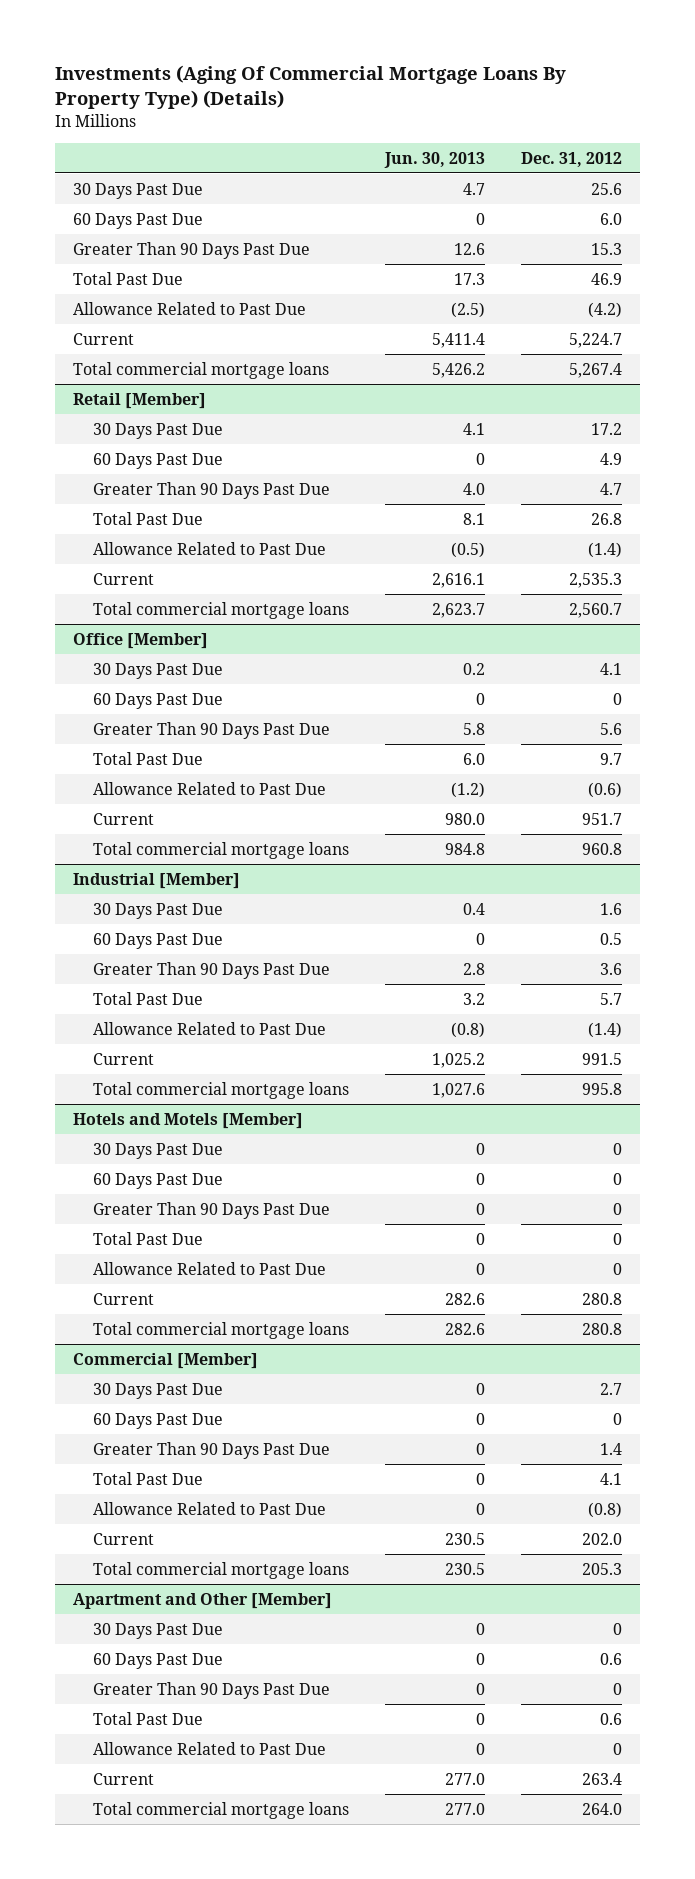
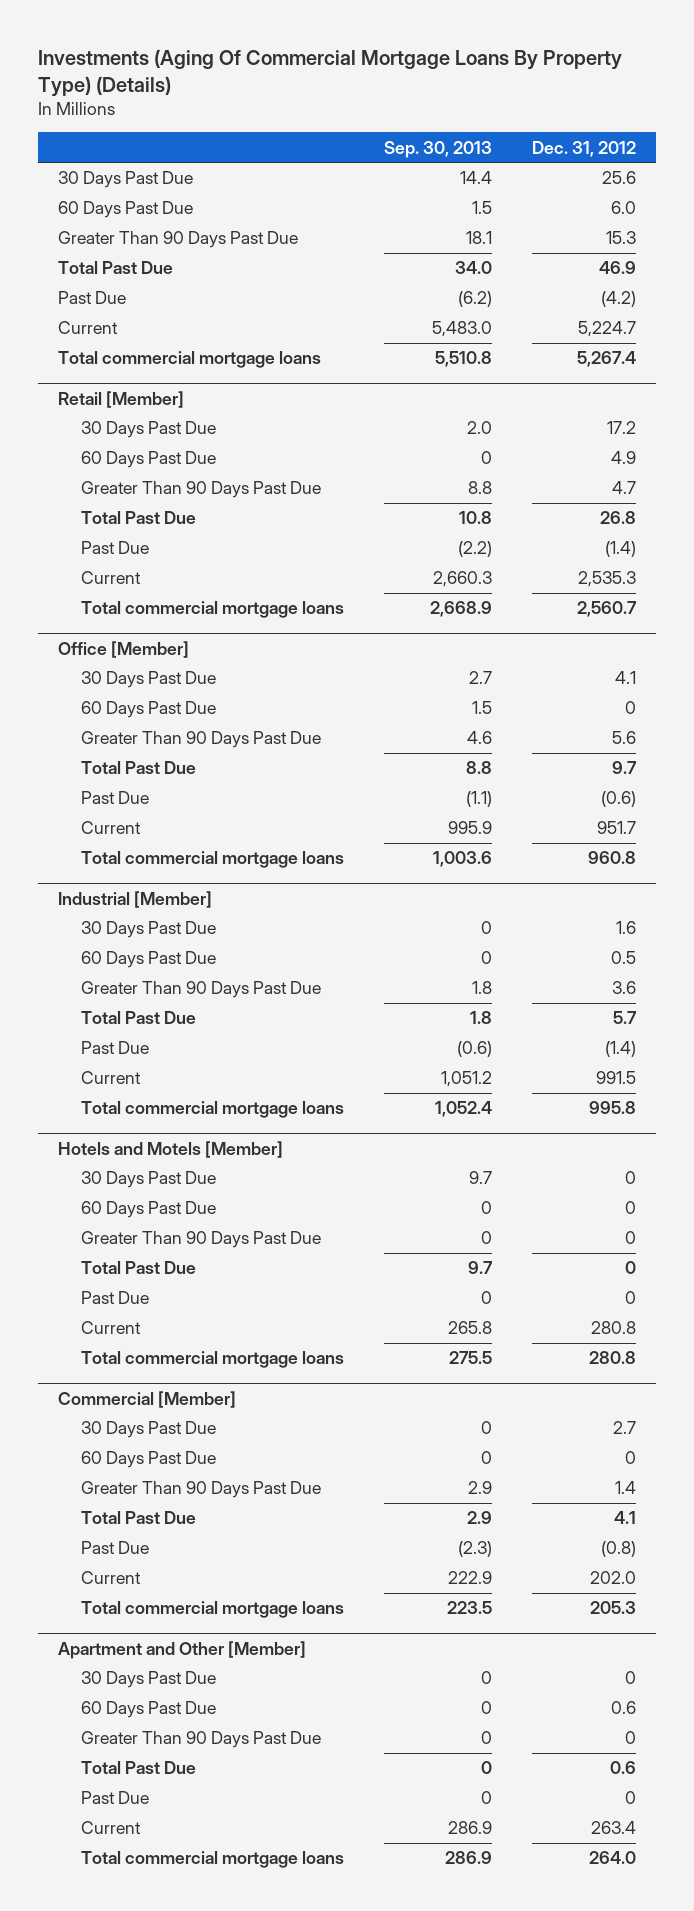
- | Jun. 30, 2013 | Dec. 31, 2012
+ | Sep. 30, 2013 | Dec. 31, 2012
- Allowance Related to Past Due | (2.5) | (4.2)
+ Past Due | (6.2) | (4.2)
@ Retail [Member]
- Allowance Related to Past Due | (0.5) | (1.4)
+ Past Due | (2.2) | (1.4)
@ Office [Member]
- Allowance Related to Past Due | (1.2) | (0.6)
+ Past Due | (1.1) | (0.6)
@ Industrial [Member]
- Allowance Related to Past Due | (0.8) | (1.4)
+ Past Due | (0.6) | (1.4)
@ Hotels and Motels [Member]
- Allowance Related to Past Due | 0 | 0
+ Past Due | 0 | 0
@ Commercial [Member]
- Allowance Related to Past Due | 0 | (0.8)
+ Past Due | (2.3) | (0.8)
@ Apartment and Other [Member]
- Allowance Related to Past Due | 0 | 0
+ Past Due | 0 | 0

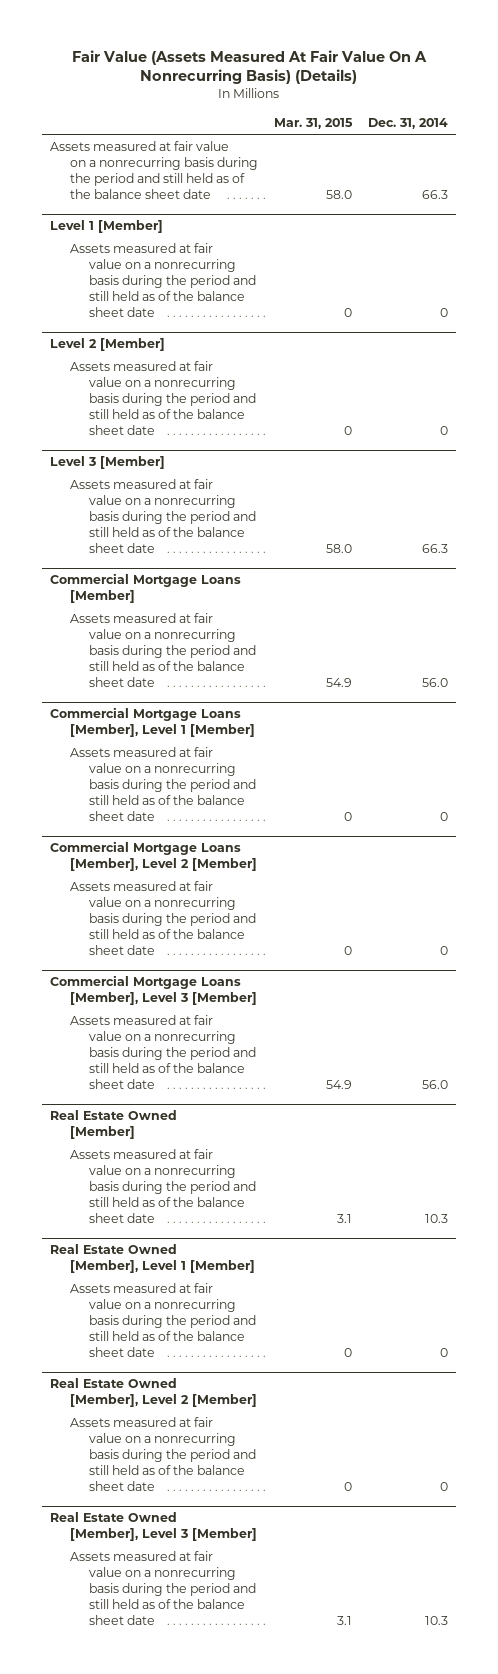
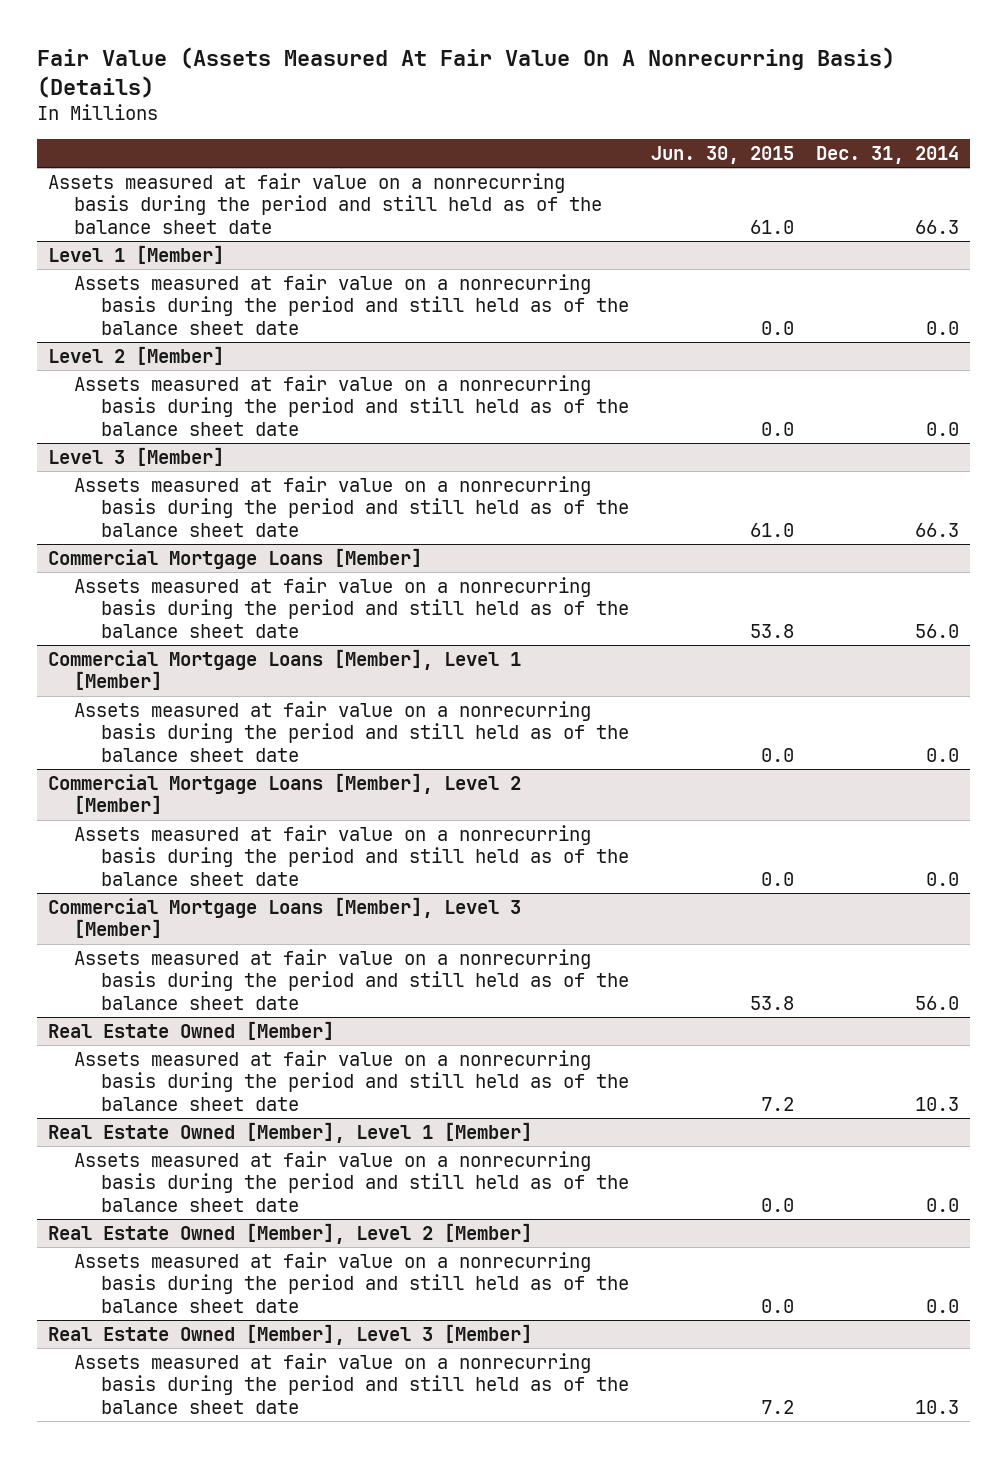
- | Mar. 31, 2015 | Dec. 31, 2014
+ | Jun. 30, 2015 | Dec. 31, 2014
@ Level 1 [Member]
- Assets measured at fair value on a nonrecurring basis during the period and still held as of the balance sheet date | 0 | 0
+ Assets measured at fair value on a nonrecurring basis during the period and still held as of the balance sheet date | 0.0 | 0.0
@ Level 2 [Member]
- Assets measured at fair value on a nonrecurring basis during the period and still held as of the balance sheet date | 0 | 0
+ Assets measured at fair value on a nonrecurring basis during the period and still held as of the balance sheet date | 0.0 | 0.0
@ Commercial Mortgage Loans [Member], Level 1 [Member]
- Assets measured at fair value on a nonrecurring basis during the period and still held as of the balance sheet date | 0 | 0
+ Assets measured at fair value on a nonrecurring basis during the period and still held as of the balance sheet date | 0.0 | 0.0
@ Commercial Mortgage Loans [Member], Level 2 [Member]
- Assets measured at fair value on a nonrecurring basis during the period and still held as of the balance sheet date | 0 | 0
+ Assets measured at fair value on a nonrecurring basis during the period and still held as of the balance sheet date | 0.0 | 0.0
@ Real Estate Owned [Member], Level 1 [Member]
- Assets measured at fair value on a nonrecurring basis during the period and still held as of the balance sheet date | 0 | 0
+ Assets measured at fair value on a nonrecurring basis during the period and still held as of the balance sheet date | 0.0 | 0.0
@ Real Estate Owned [Member], Level 2 [Member]
- Assets measured at fair value on a nonrecurring basis during the period and still held as of the balance sheet date | 0 | 0
+ Assets measured at fair value on a nonrecurring basis during the period and still held as of the balance sheet date | 0.0 | 0.0

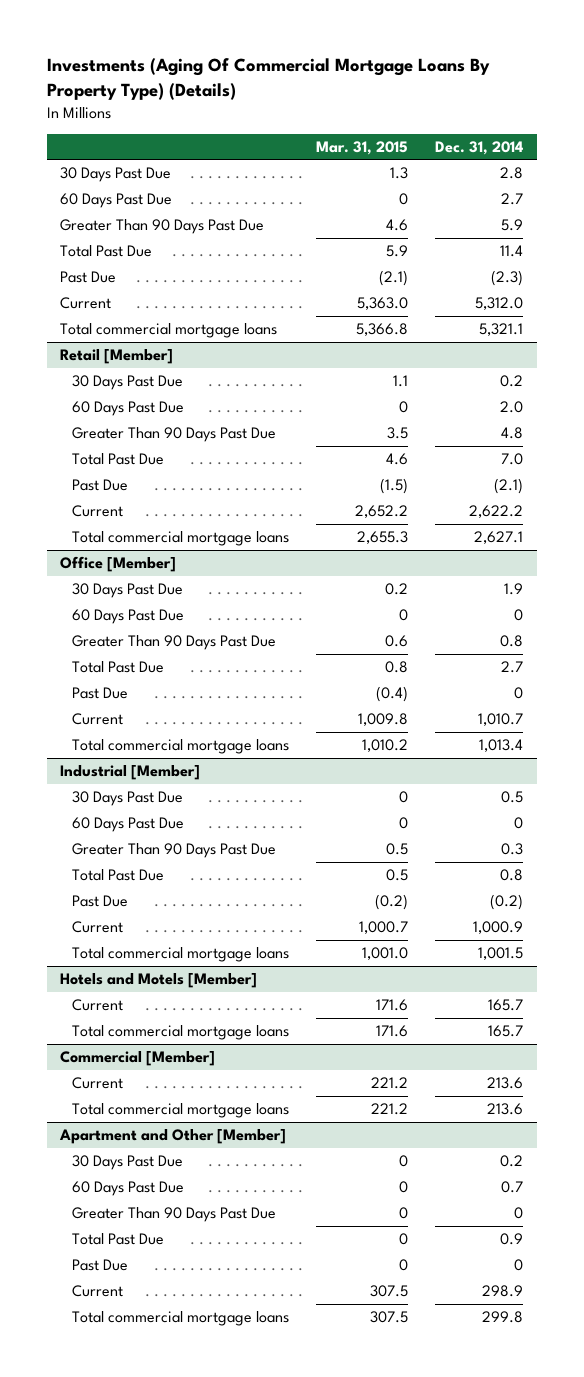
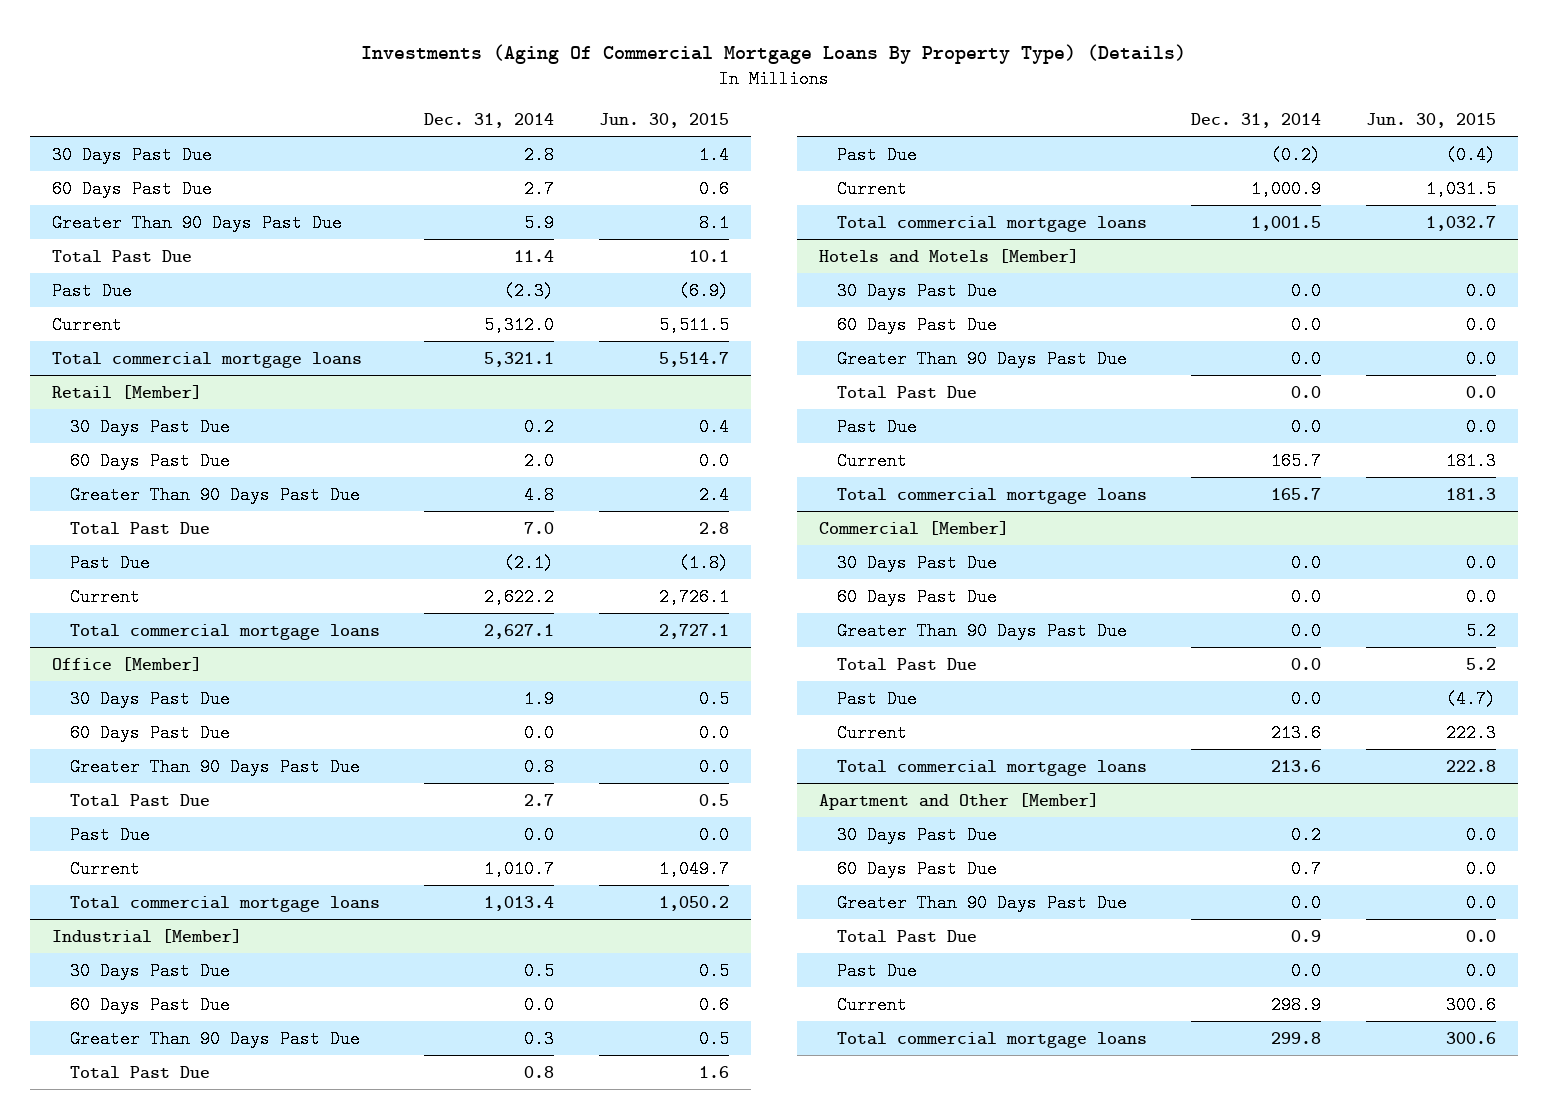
- | Mar. 31, 2015 | Dec. 31, 2014
+ | Dec. 31, 2014 | Jun. 30, 2015
@ Office [Member]
- 60 Days Past Due | 0 | 0
+ 60 Days Past Due | 0.0 | 0.0
- Past Due | (0.4) | 0
+ Past Due | 0.0 | 0.0
@ Industrial [Member]
- 60 Days Past Due | 0 | 0
+ 60 Days Past Due | 0.0 | 0.6
@ Hotels and Motels [Member]
+ 30 Days Past Due | 0.0 | 0.0
+ 60 Days Past Due | 0.0 | 0.0
+ Greater Than 90 Days Past Due | 0.0 | 0.0
+ Total Past Due | 0.0 | 0.0
+ Past Due | 0.0 | 0.0
@ Commercial [Member]
+ 30 Days Past Due | 0.0 | 0.0
+ 60 Days Past Due | 0.0 | 0.0
+ Greater Than 90 Days Past Due | 0.0 | 5.2
+ Total Past Due | 0.0 | 5.2
+ Past Due | 0.0 | (4.7)
@ Apartment and Other [Member]
- Greater Than 90 Days Past Due | 0 | 0
+ Greater Than 90 Days Past Due | 0.0 | 0.0
- Past Due | 0 | 0
+ Past Due | 0.0 | 0.0

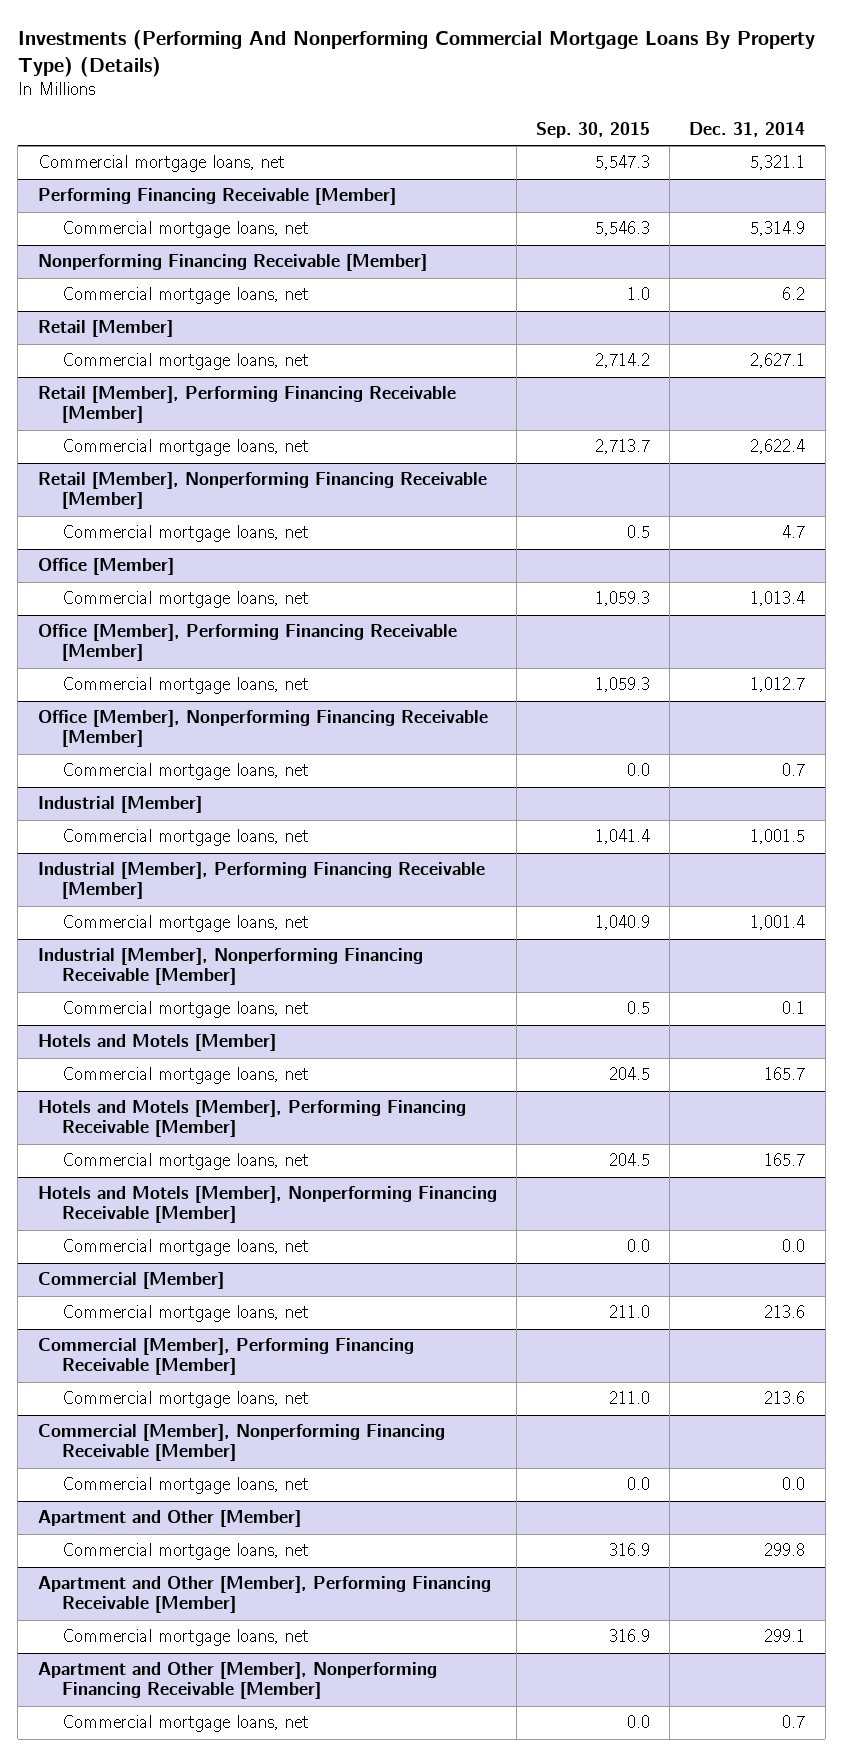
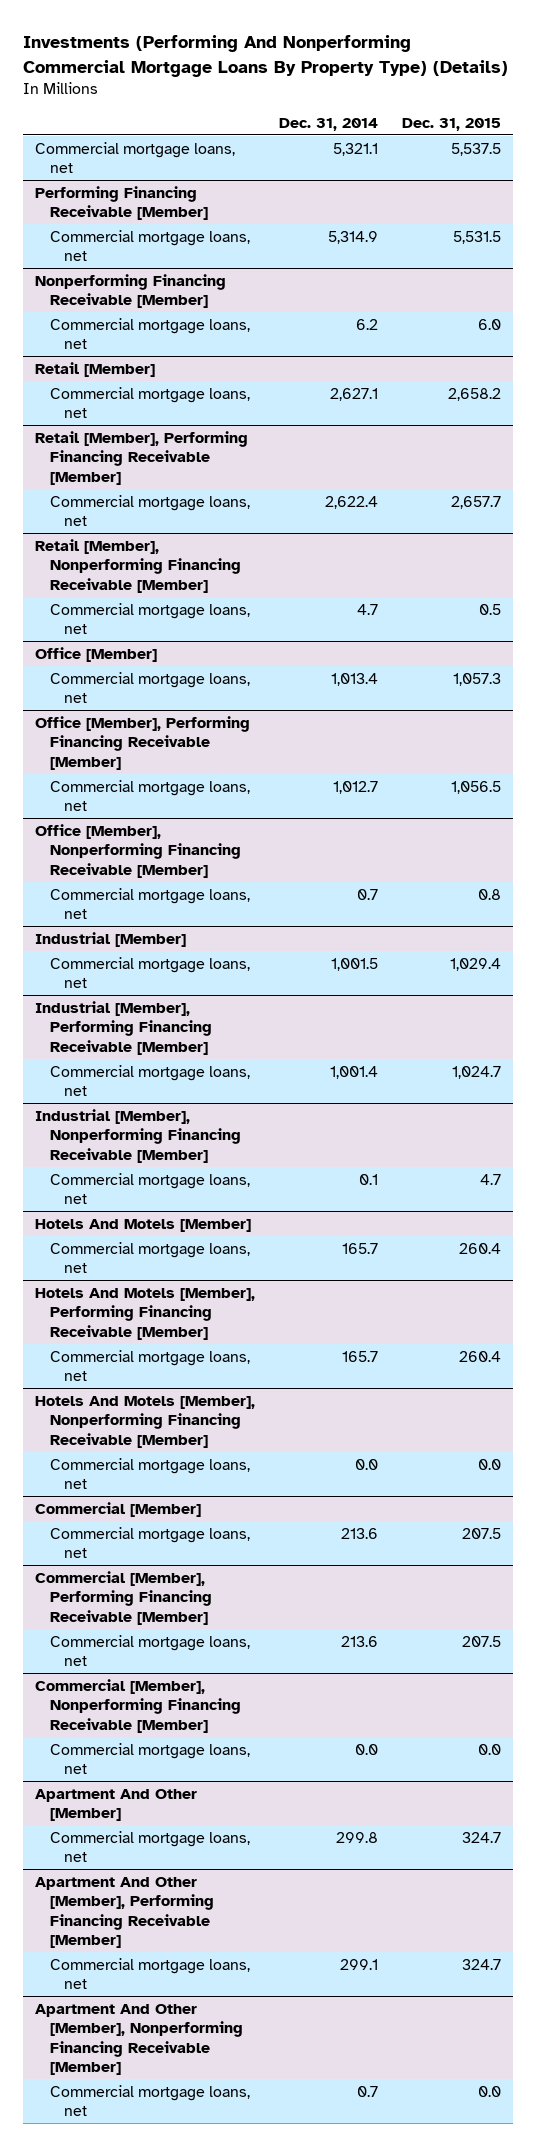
- | Sep. 30, 2015 | Dec. 31, 2014
+ | Dec. 31, 2014 | Dec. 31, 2015
- Hotels and Motels [Member]
+ Hotels And Motels [Member]
- Hotels and Motels [Member], Performing Financing Receivable [Member]
+ Hotels And Motels [Member], Performing Financing Receivable [Member]
- Hotels and Motels [Member], Nonperforming Financing Receivable [Member]
+ Hotels And Motels [Member], Nonperforming Financing Receivable [Member]
- Apartment and Other [Member]
+ Apartment And Other [Member]
- Apartment and Other [Member], Performing Financing Receivable [Member]
+ Apartment And Other [Member], Performing Financing Receivable [Member]
- Apartment and Other [Member], Nonperforming Financing Receivable [Member]
+ Apartment And Other [Member], Nonperforming Financing Receivable [Member]

